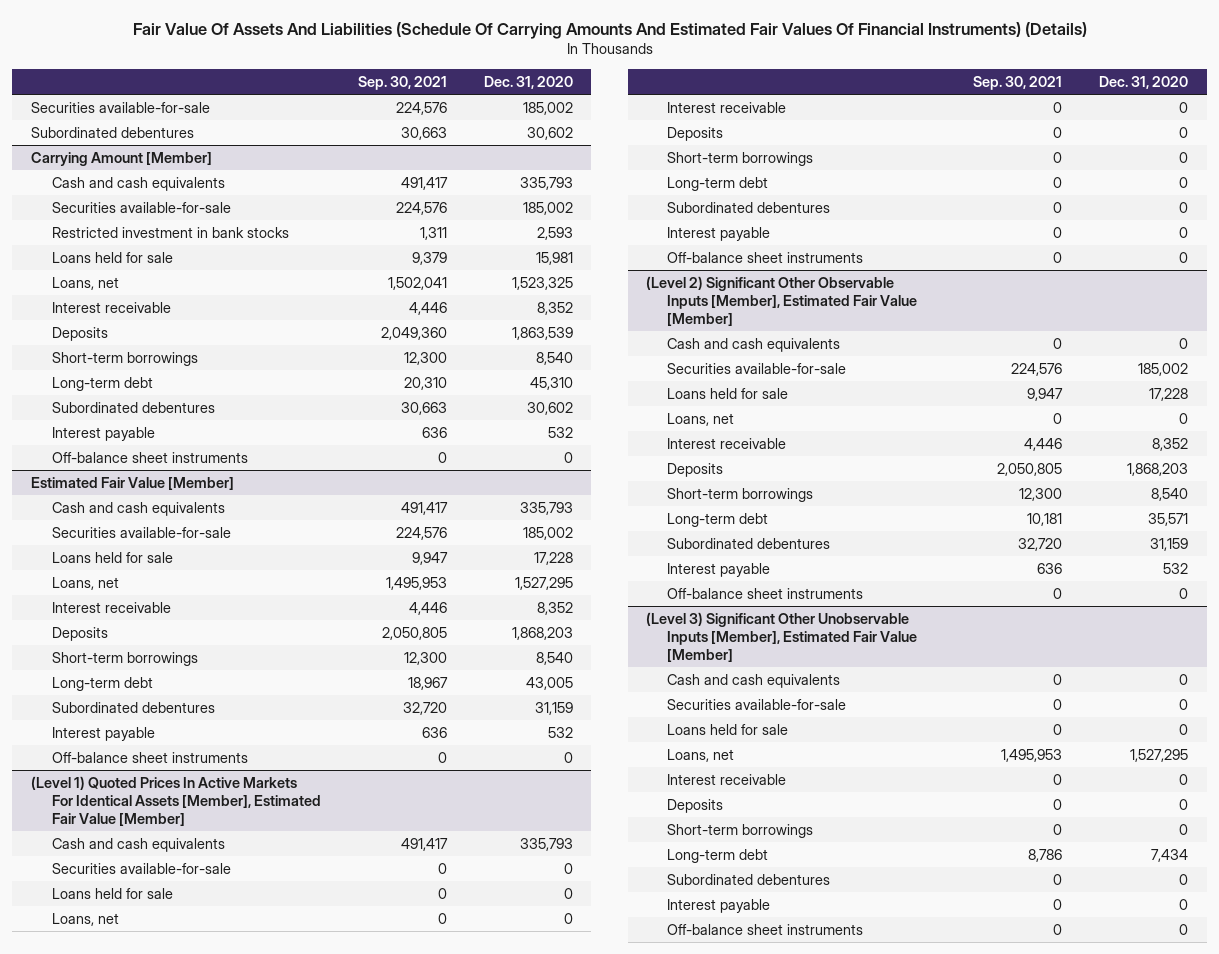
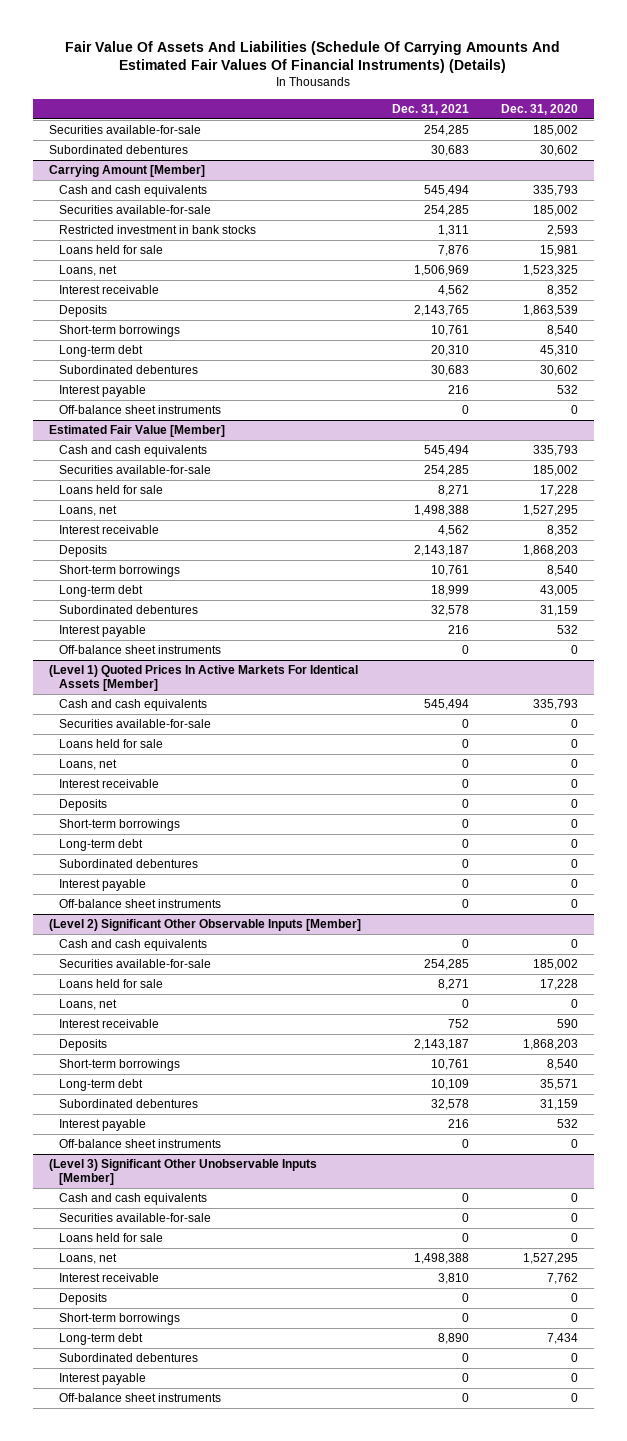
- | Sep. 30, 2021 | Dec. 31, 2020
+ | Dec. 31, 2021 | Dec. 31, 2020
- (Level 1) Quoted Prices In Active Markets For Identical Assets [Member], Estimated Fair Value [Member]
+ (Level 1) Quoted Prices In Active Markets For Identical Assets [Member]
- (Level 2) Significant Other Observable Inputs [Member], Estimated Fair Value [Member]
+ (Level 2) Significant Other Observable Inputs [Member]
- Interest receivable | 4,446 | 8,352
+ Interest receivable | 752 | 590
- (Level 3) Significant Other Unobservable Inputs [Member], Estimated Fair Value [Member]
+ (Level 3) Significant Other Unobservable Inputs [Member]
- Interest receivable | 0 | 0
+ Interest receivable | 3,810 | 7,762

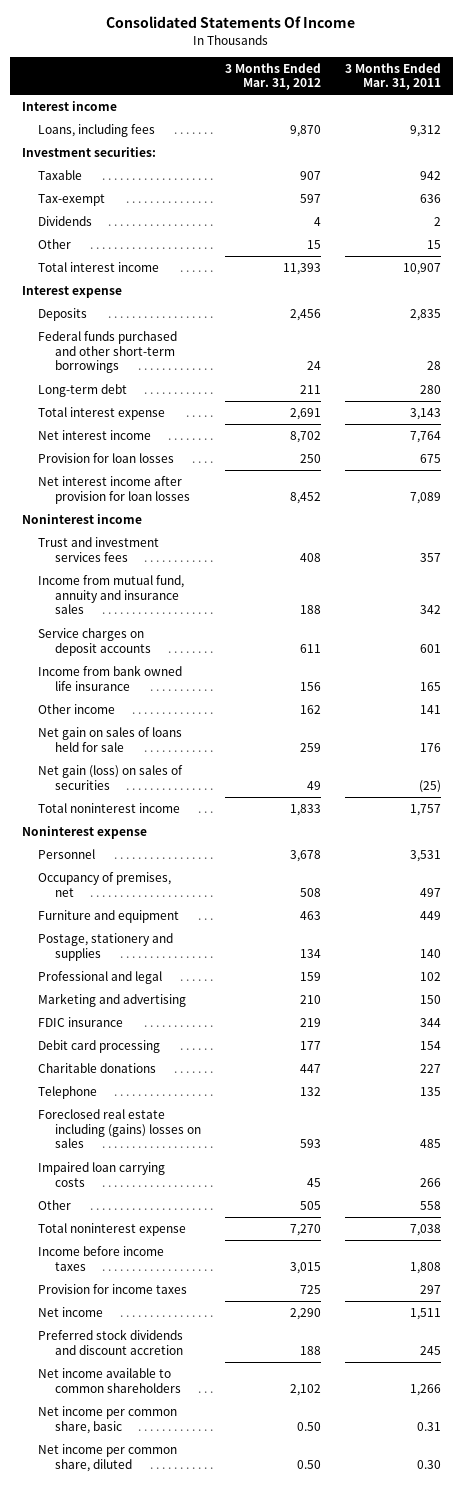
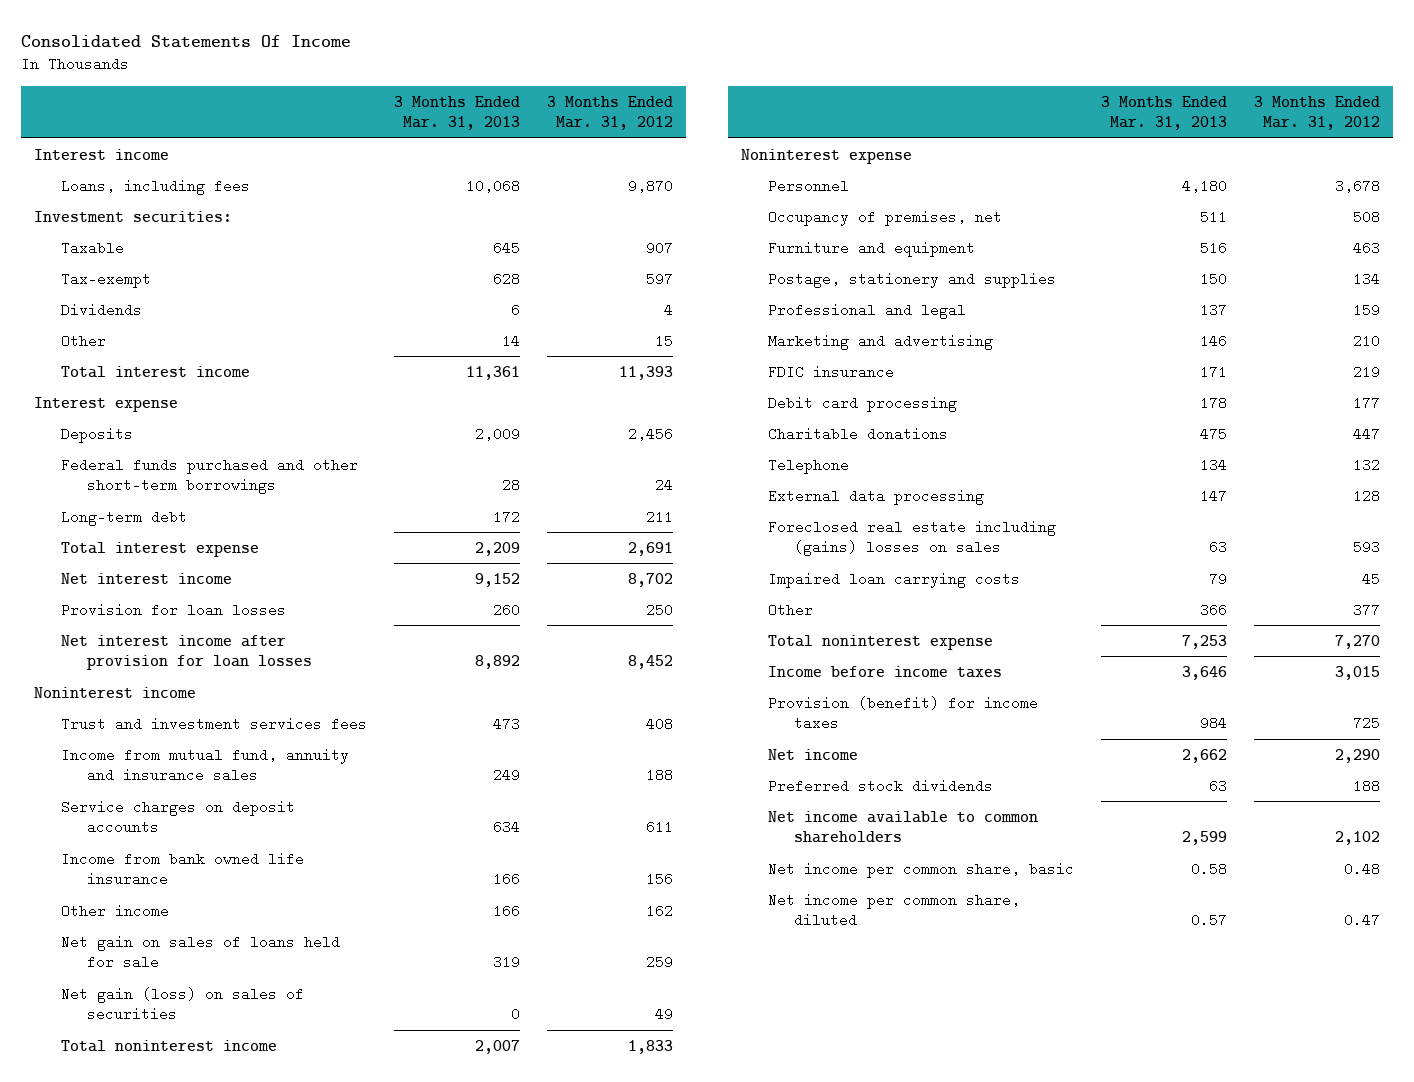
- | 3 Months Ended Mar. 31, 2012 | 3 Months Ended Mar. 31, 2011
+ | 3 Months Ended Mar. 31, 2013 | 3 Months Ended Mar. 31, 2012
+ External data processing | 147 | 128
- Other | 505 | 558
+ Other | 366 | 377
- Provision for income taxes | 725 | 297
+ Provision (benefit) for income taxes | 984 | 725
- Preferred stock dividends and discount accretion | 188 | 245
+ Preferred stock dividends | 63 | 188
- Net income per common share, basic | 0.50 | 0.31
- Net income per common share, diluted | 0.50 | 0.30
+ Net income per common share, basic | 0.58 | 0.48
+ Net income per common share, diluted | 0.57 | 0.47

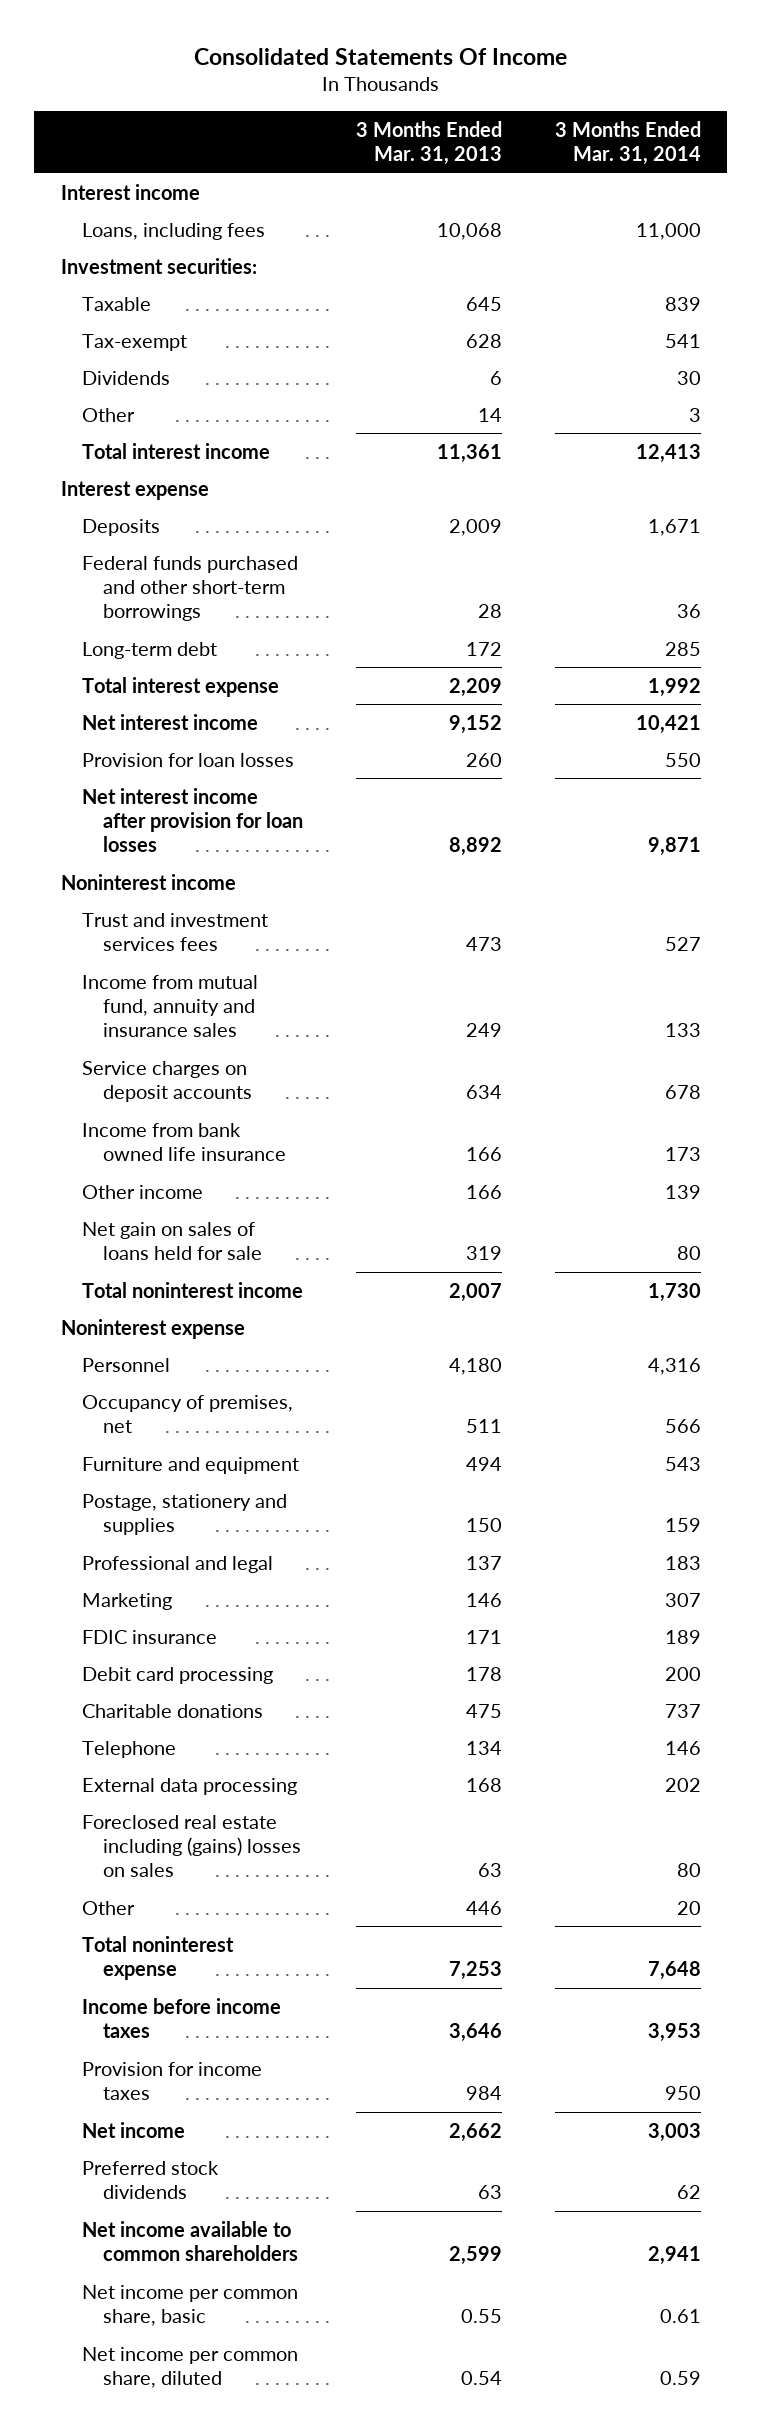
- | 3 Months Ended Mar. 31, 2013 | 3 Months Ended Mar. 31, 2012
+ | 3 Months Ended Mar. 31, 2013 | 3 Months Ended Mar. 31, 2014
- Net gain (loss) on sales of securities | 0 | 49
- Furniture and equipment | 516 | 463
+ Furniture and equipment | 494 | 543
- Marketing and advertising | 146 | 210
+ Marketing | 146 | 307
- External data processing | 147 | 128
+ External data processing | 168 | 202
- Impaired loan carrying costs | 79 | 45
- Other | 366 | 377
+ Other | 446 | 20
- Provision (benefit) for income taxes | 984 | 725
+ Provision for income taxes | 984 | 950
- Net income per common share, basic | 0.58 | 0.48
- Net income per common share, diluted | 0.57 | 0.47
+ Net income per common share, basic | 0.55 | 0.61
+ Net income per common share, diluted | 0.54 | 0.59

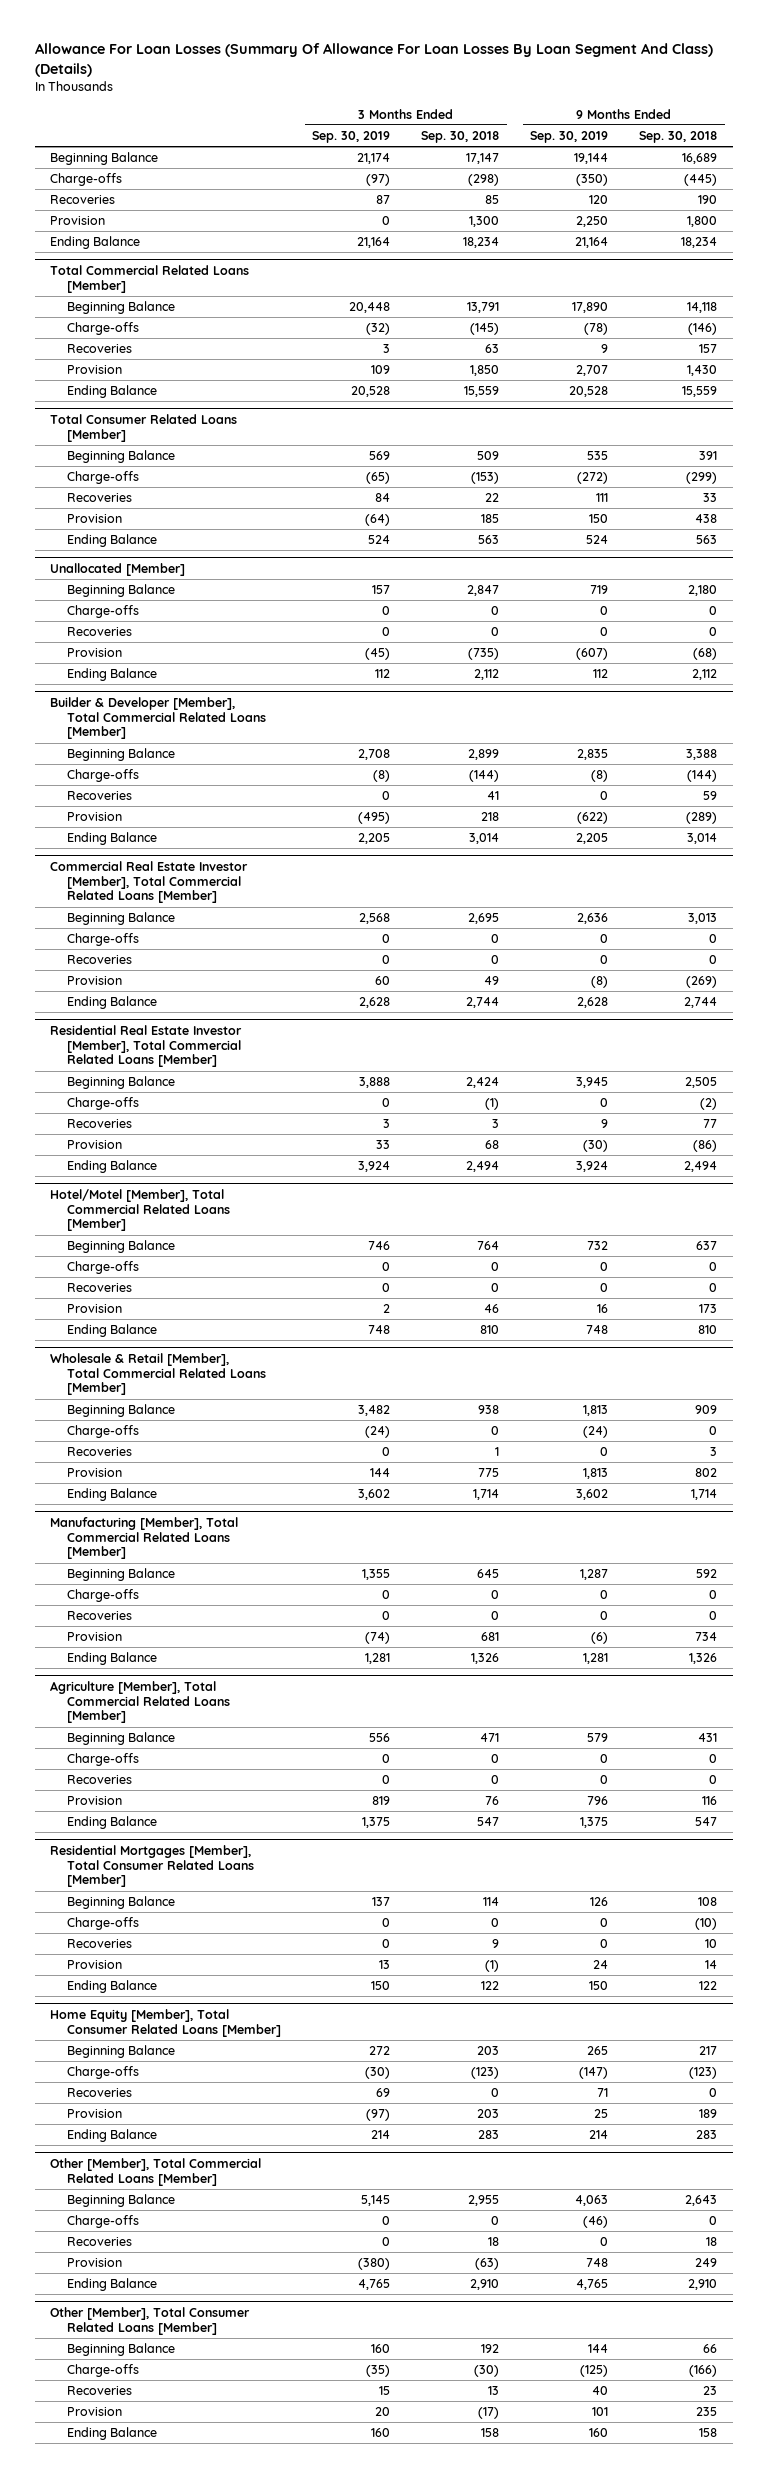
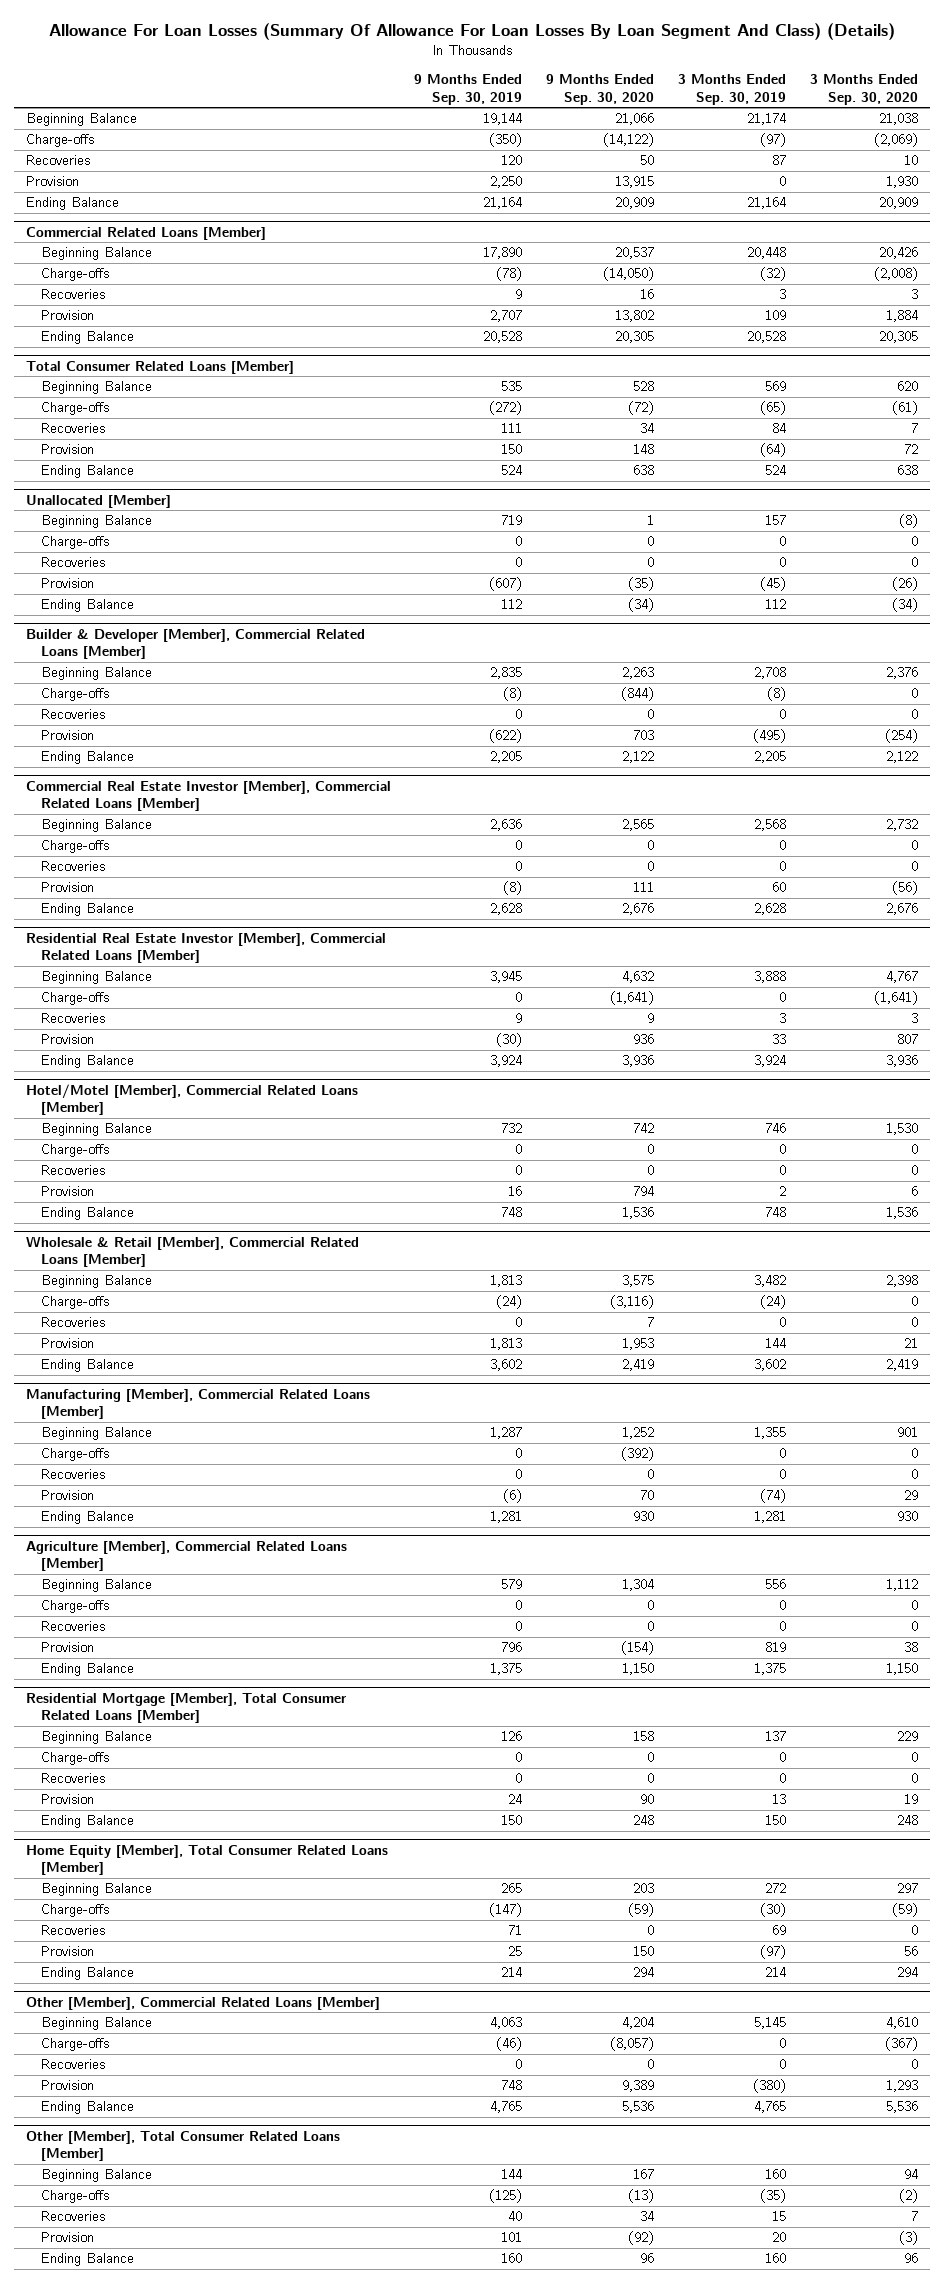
- | 3 Months Ended Sep. 30, 2019 | 3 Months Ended Sep. 30, 2018 | 9 Months Ended Sep. 30, 2019 | 9 Months Ended Sep. 30, 2018
+ | 9 Months Ended Sep. 30, 2019 | 9 Months Ended Sep. 30, 2020 | 3 Months Ended Sep. 30, 2019 | 3 Months Ended Sep. 30, 2020
- Total Commercial Related Loans [Member]
+ Commercial Related Loans [Member]
- Builder & Developer [Member], Total Commercial Related Loans [Member]
+ Builder & Developer [Member], Commercial Related Loans [Member]
- Commercial Real Estate Investor [Member], Total Commercial Related Loans [Member]
+ Commercial Real Estate Investor [Member], Commercial Related Loans [Member]
- Residential Real Estate Investor [Member], Total Commercial Related Loans [Member]
+ Residential Real Estate Investor [Member], Commercial Related Loans [Member]
- Hotel/Motel [Member], Total Commercial Related Loans [Member]
+ Hotel/Motel [Member], Commercial Related Loans [Member]
- Wholesale & Retail [Member], Total Commercial Related Loans [Member]
+ Wholesale & Retail [Member], Commercial Related Loans [Member]
- Manufacturing [Member], Total Commercial Related Loans [Member]
+ Manufacturing [Member], Commercial Related Loans [Member]
- Agriculture [Member], Total Commercial Related Loans [Member]
+ Agriculture [Member], Commercial Related Loans [Member]
- Residential Mortgages [Member], Total Consumer Related Loans [Member]
+ Residential Mortgage [Member], Total Consumer Related Loans [Member]
- Other [Member], Total Commercial Related Loans [Member]
+ Other [Member], Commercial Related Loans [Member]

